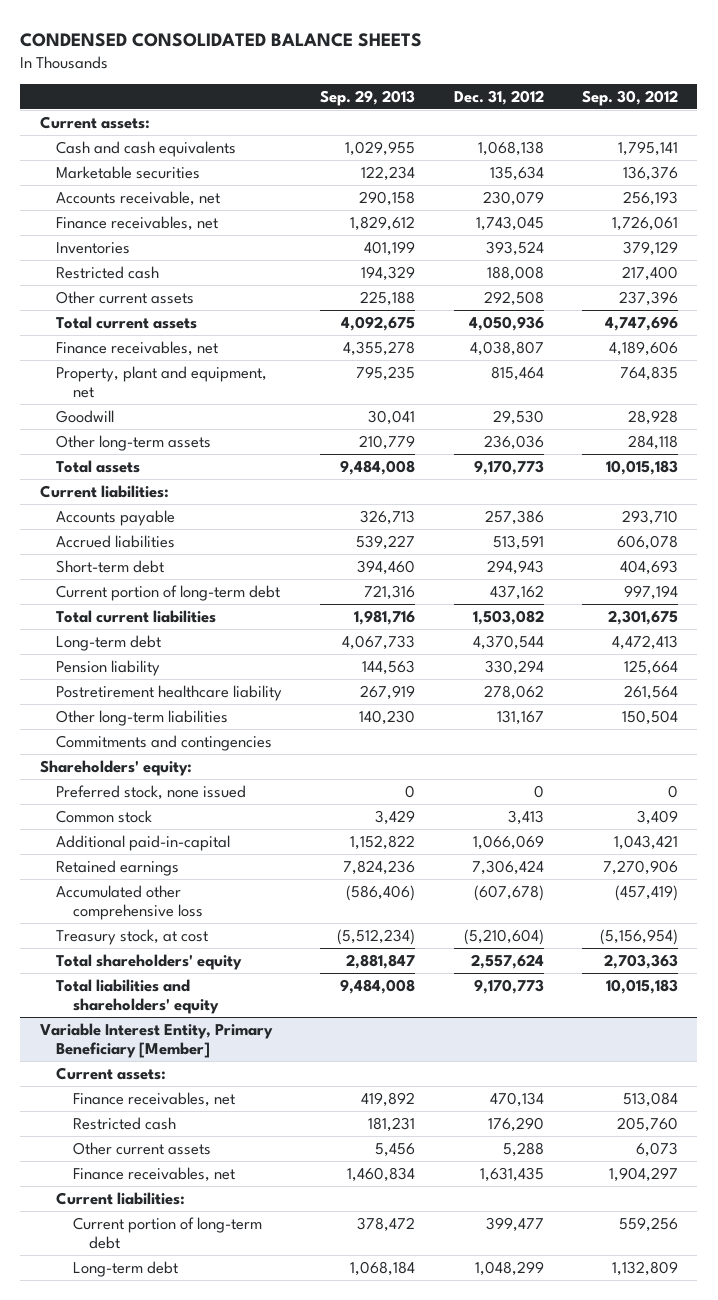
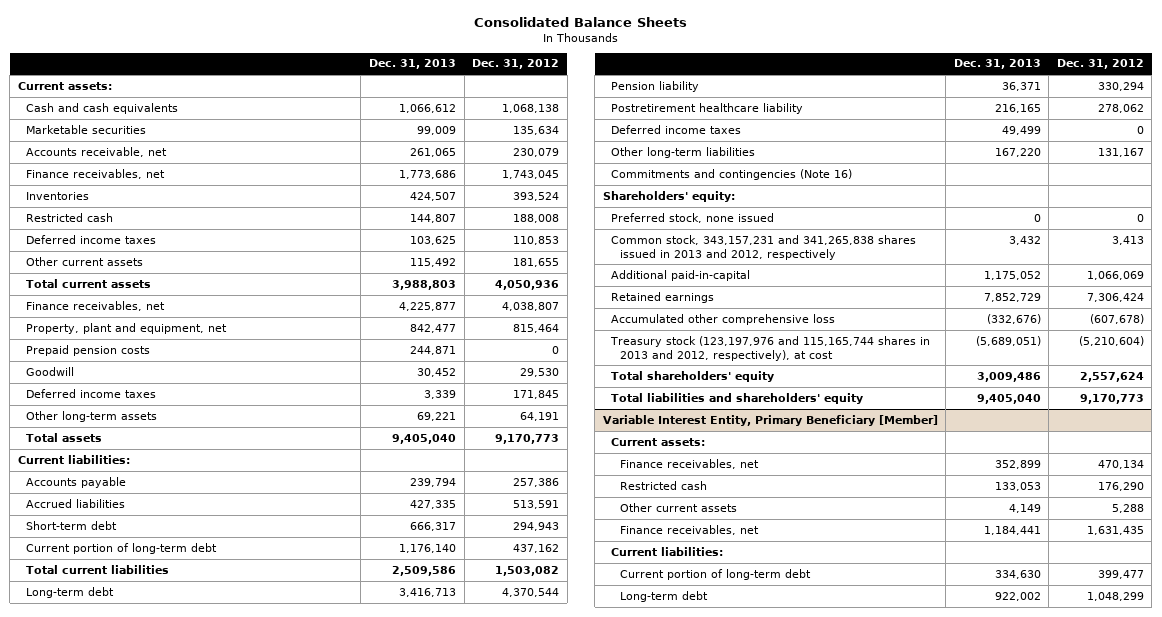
- CONDENSED CONSOLIDATED BALANCE SHEETS
+ Consolidated Balance Sheets
- | Sep. 29, 2013 | Dec. 31, 2012 | Sep. 30, 2012
+ | Dec. 31, 2013 | Dec. 31, 2012
- Other current assets | 225,188 | 292,508 | 237,396
+ Deferred income taxes | 103,625 | 110,853
+ Other current assets | 115,492 | 181,655
+ Prepaid pension costs | 244,871 | 0
- Other long-term assets | 210,779 | 236,036 | 284,118
+ Deferred income taxes | 3,339 | 171,845
+ Other long-term assets | 69,221 | 64,191
+ Deferred income taxes | 49,499 | 0
- Commitments and contingencies
+ Commitments and contingencies (Note 16)
- Common stock | 3,429 | 3,413 | 3,409
+ Common stock, 343,157,231 and 341,265,838 shares issued in 2013 and 2012, respectively | 3,432 | 3,413
- Treasury stock, at cost | (5,512,234) | (5,210,604) | (5,156,954)
+ Treasury stock (123,197,976 and 115,165,744 shares in 2013 and 2012, respectively), at cost | (5,689,051) | (5,210,604)

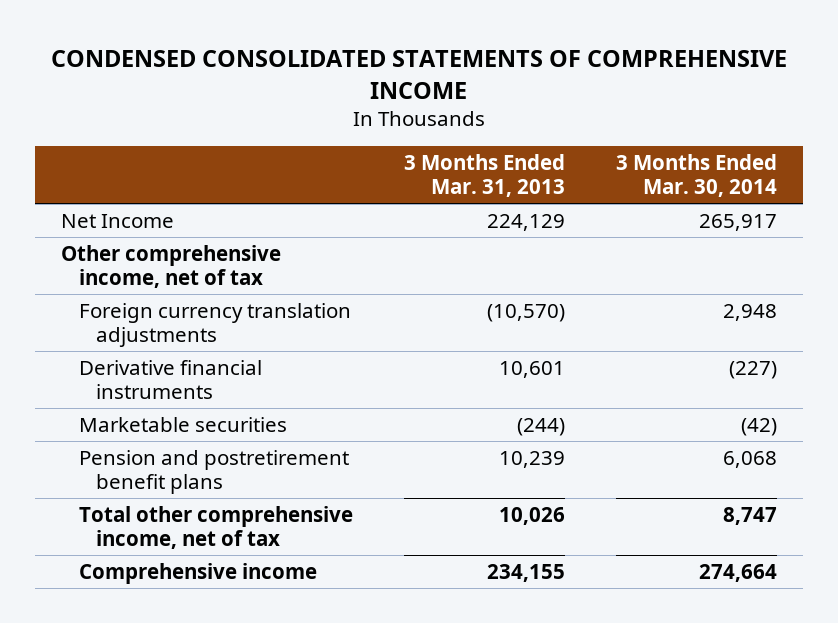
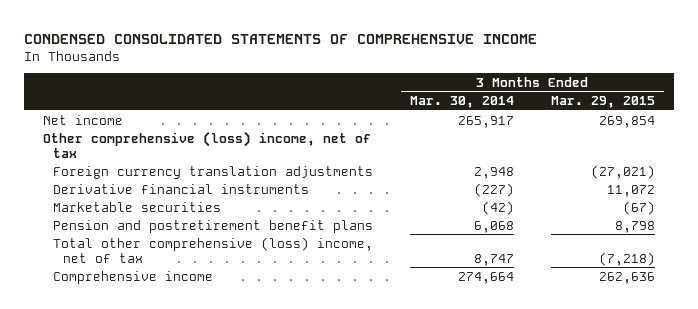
- | 3 Months Ended Mar. 31, 2013 | 3 Months Ended Mar. 30, 2014
+ | 3 Months Ended Mar. 30, 2014 | 3 Months Ended Mar. 29, 2015
- Net Income | 224,129 | 265,917
- Other comprehensive income, net of tax
+ Net income | 265,917 | 269,854
+ Other comprehensive (loss) income, net of tax
- Total other comprehensive income, net of tax | 10,026 | 8,747
+ Total other comprehensive (loss) income, net of tax | 8,747 | (7,218)

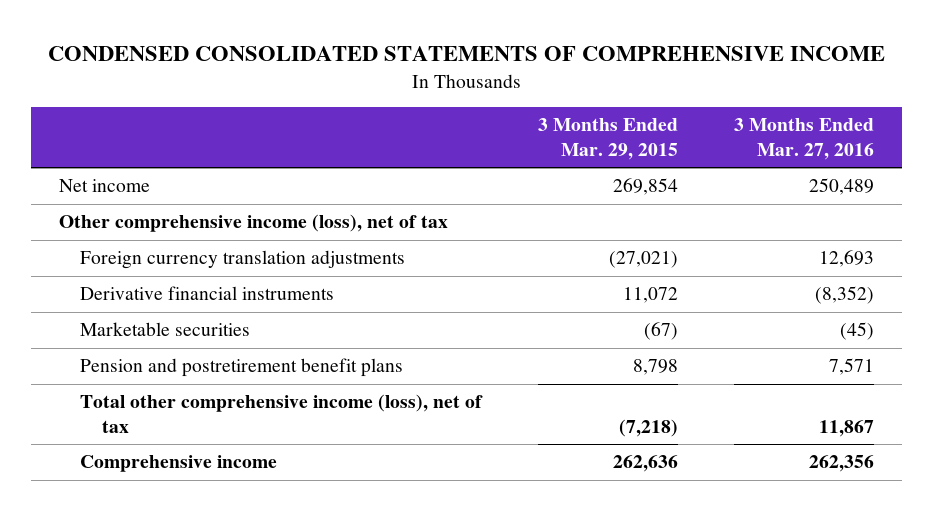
- | 3 Months Ended Mar. 30, 2014 | 3 Months Ended Mar. 29, 2015
+ | 3 Months Ended Mar. 29, 2015 | 3 Months Ended Mar. 27, 2016
- Other comprehensive (loss) income, net of tax
+ Other comprehensive income (loss), net of tax
- Total other comprehensive (loss) income, net of tax | 8,747 | (7,218)
+ Total other comprehensive income (loss), net of tax | (7,218) | 11,867

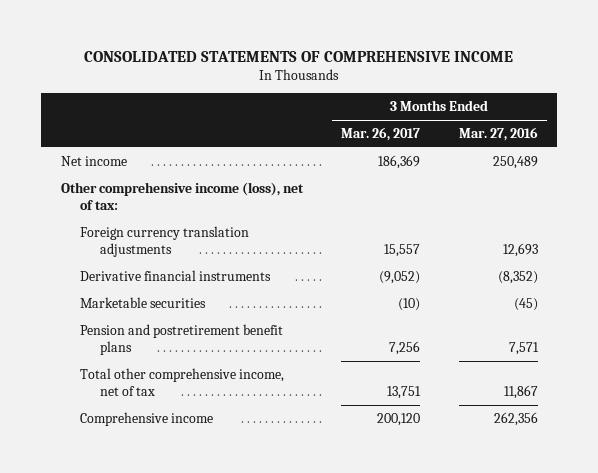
- CONDENSED CONSOLIDATED STATEMENTS OF COMPREHENSIVE INCOME
+ CONSOLIDATED STATEMENTS OF COMPREHENSIVE INCOME
- | 3 Months Ended Mar. 29, 2015 | 3 Months Ended Mar. 27, 2016
+ | 3 Months Ended Mar. 26, 2017 | 3 Months Ended Mar. 27, 2016
- Other comprehensive income (loss), net of tax
+ Other comprehensive income (loss), net of tax:
- Total other comprehensive income (loss), net of tax | (7,218) | 11,867
+ Total other comprehensive income, net of tax | 13,751 | 11,867

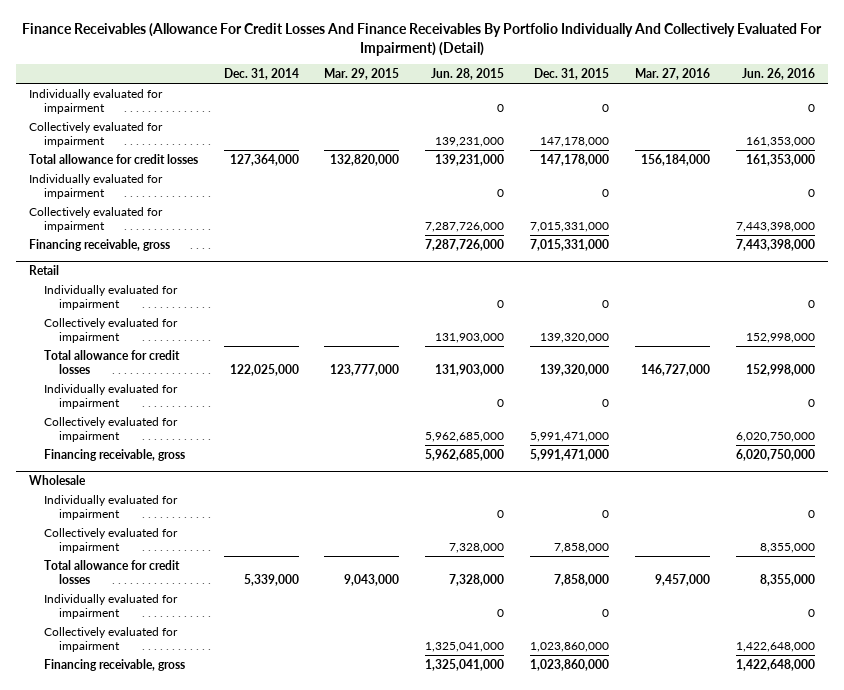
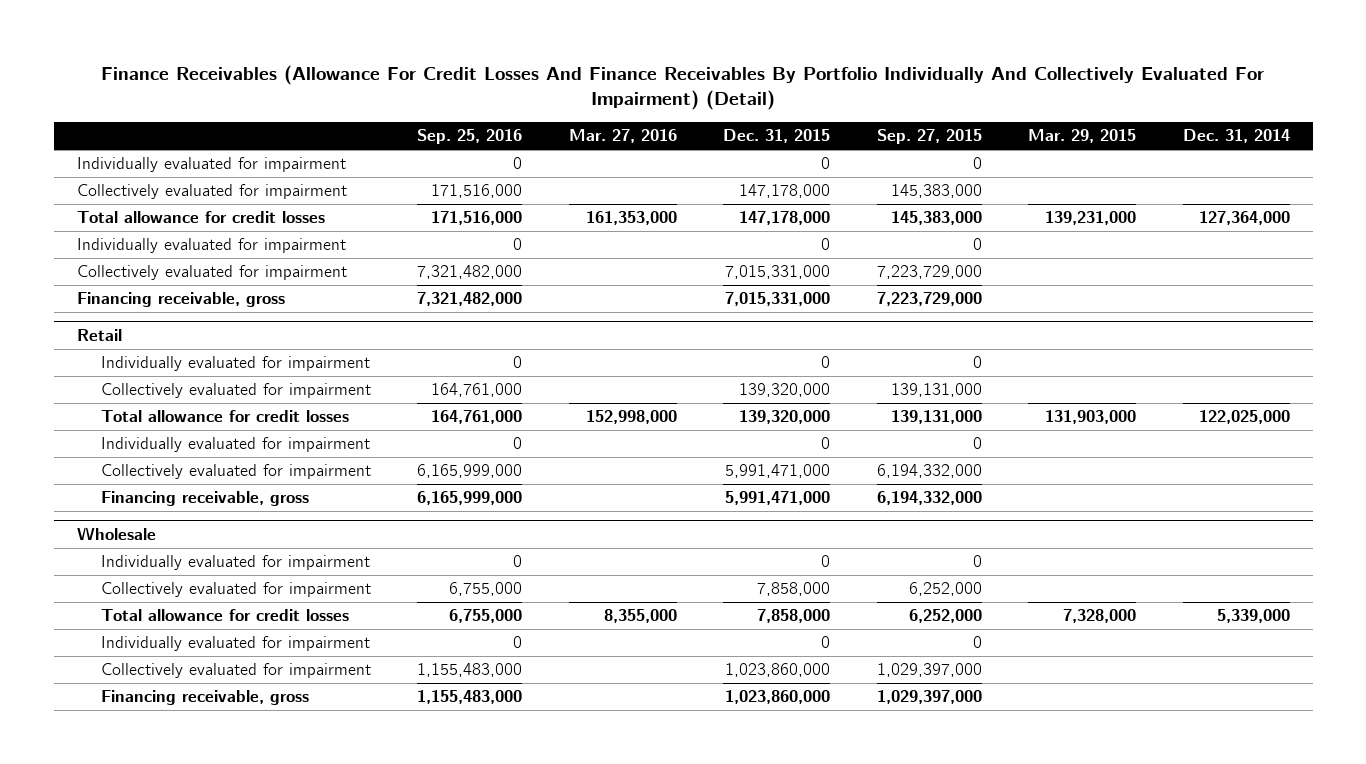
- | Dec. 31, 2014 | Mar. 29, 2015 | Jun. 28, 2015 | Dec. 31, 2015 | Mar. 27, 2016 | Jun. 26, 2016
+ | Sep. 25, 2016 | Mar. 27, 2016 | Dec. 31, 2015 | Sep. 27, 2015 | Mar. 29, 2015 | Dec. 31, 2014
- Total allowance for credit losses | 127,364,000 | 132,820,000 | 139,231,000 | 147,178,000 | 156,184,000 | 161,353,000
+ Total allowance for credit losses | 171,516,000 | 161,353,000 | 147,178,000 | 145,383,000 | 139,231,000 | 127,364,000
@ Retail
- Total allowance for credit losses | 122,025,000 | 123,777,000 | 131,903,000 | 139,320,000 | 146,727,000 | 152,998,000
+ Total allowance for credit losses | 164,761,000 | 152,998,000 | 139,320,000 | 139,131,000 | 131,903,000 | 122,025,000
@ Wholesale
- Total allowance for credit losses | 5,339,000 | 9,043,000 | 7,328,000 | 7,858,000 | 9,457,000 | 8,355,000
+ Total allowance for credit losses | 6,755,000 | 8,355,000 | 7,858,000 | 6,252,000 | 7,328,000 | 5,339,000

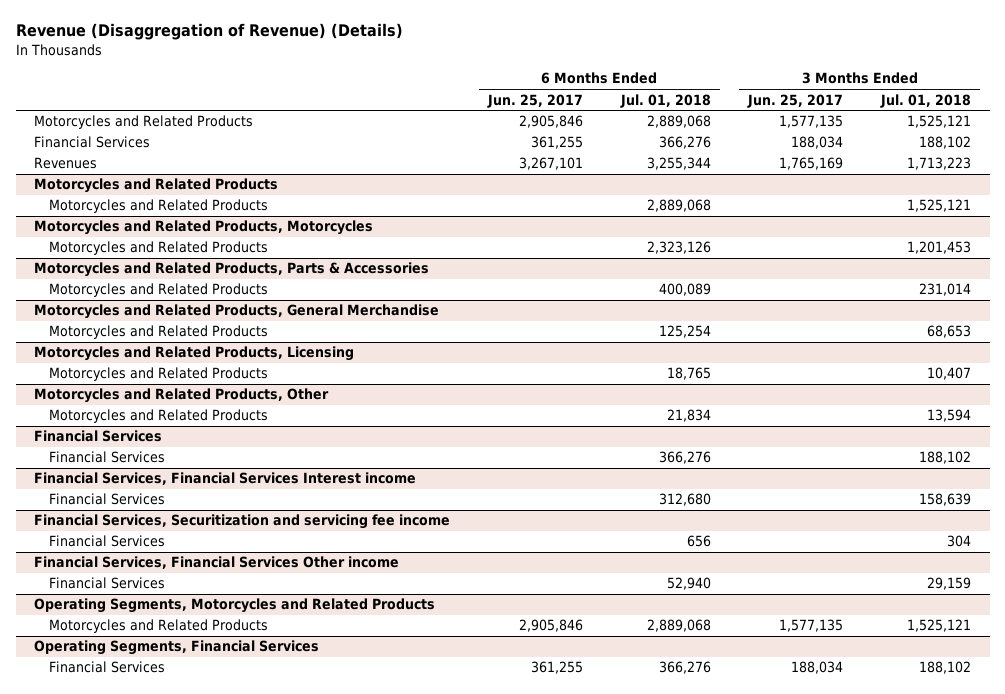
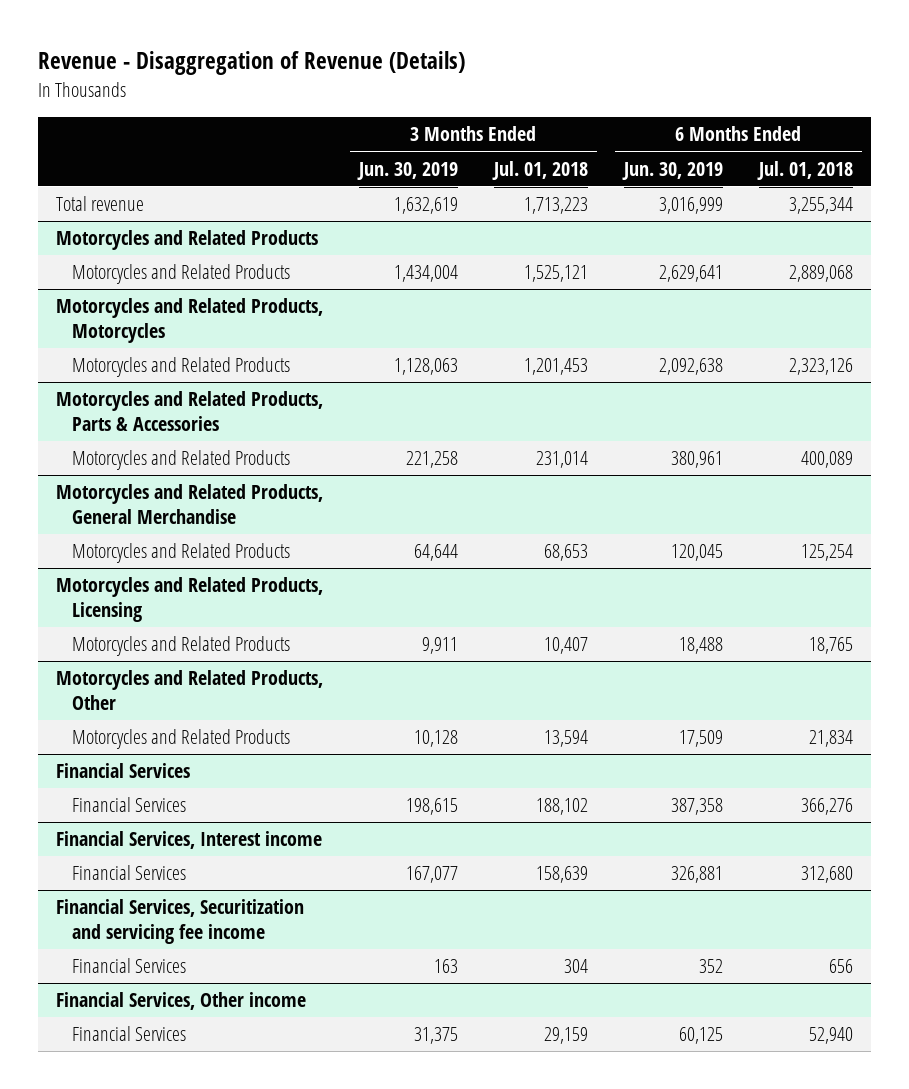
- Revenue (Disaggregation of Revenue) (Details)
+ Revenue - Disaggregation of Revenue (Details)
- | 6 Months Ended Jun. 25, 2017 | 6 Months Ended Jul. 01, 2018 | 3 Months Ended Jun. 25, 2017 | 3 Months Ended Jul. 01, 2018
+ | 3 Months Ended Jun. 30, 2019 | 3 Months Ended Jul. 01, 2018 | 6 Months Ended Jun. 30, 2019 | 6 Months Ended Jul. 01, 2018
- Motorcycles and Related Products | 2,905,846 | 2,889,068 | 1,577,135 | 1,525,121
- Financial Services | 361,255 | 366,276 | 188,034 | 188,102
- Revenues | 3,267,101 | 3,255,344 | 1,765,169 | 1,713,223
+ Total revenue | 1,632,619 | 1,713,223 | 3,016,999 | 3,255,344
- Financial Services, Financial Services Interest income
+ Financial Services, Interest income
- Financial Services, Financial Services Other income
+ Financial Services, Other income
- Operating Segments, Motorcycles and Related Products
- Motorcycles and Related Products | 2,905,846 | 2,889,068 | 1,577,135 | 1,525,121
- Operating Segments, Financial Services
- Financial Services | 361,255 | 366,276 | 188,034 | 188,102

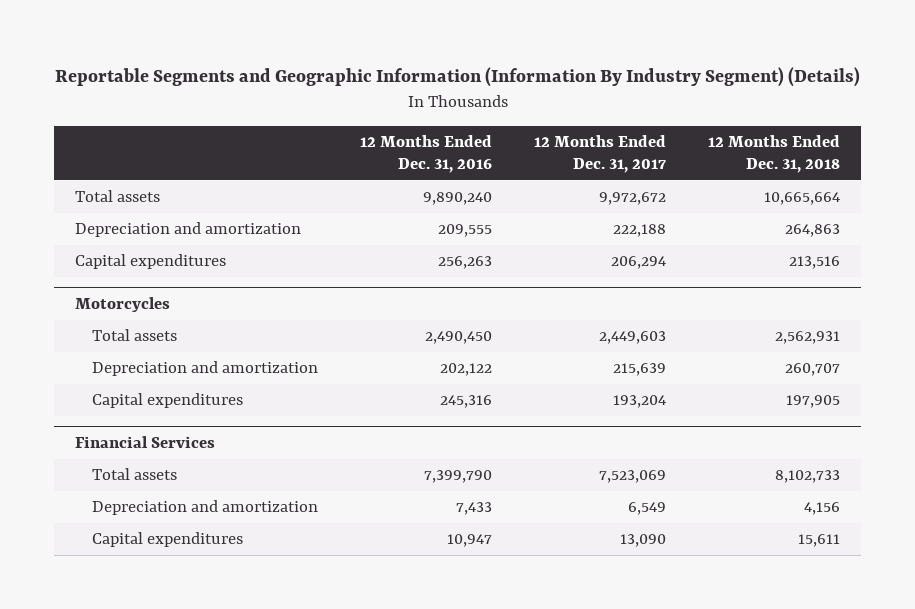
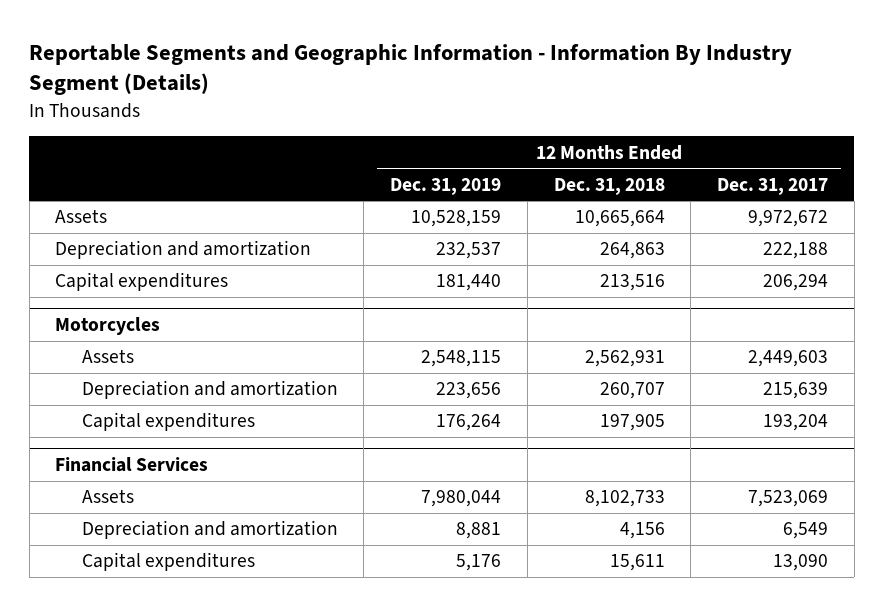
- Reportable Segments and Geographic Information (Information By Industry Segment) (Details)
+ Reportable Segments and Geographic Information - Information By Industry Segment (Details)
- | 12 Months Ended Dec. 31, 2016 | 12 Months Ended Dec. 31, 2017 | 12 Months Ended Dec. 31, 2018
+ | 12 Months Ended Dec. 31, 2019 | 12 Months Ended Dec. 31, 2018 | 12 Months Ended Dec. 31, 2017
- Total assets | 9,890,240 | 9,972,672 | 10,665,664
+ Assets | 10,528,159 | 10,665,664 | 9,972,672
@ Motorcycles
- Total assets | 2,490,450 | 2,449,603 | 2,562,931
+ Assets | 2,548,115 | 2,562,931 | 2,449,603
@ Financial Services
- Total assets | 7,399,790 | 7,523,069 | 8,102,733
+ Assets | 7,980,044 | 8,102,733 | 7,523,069

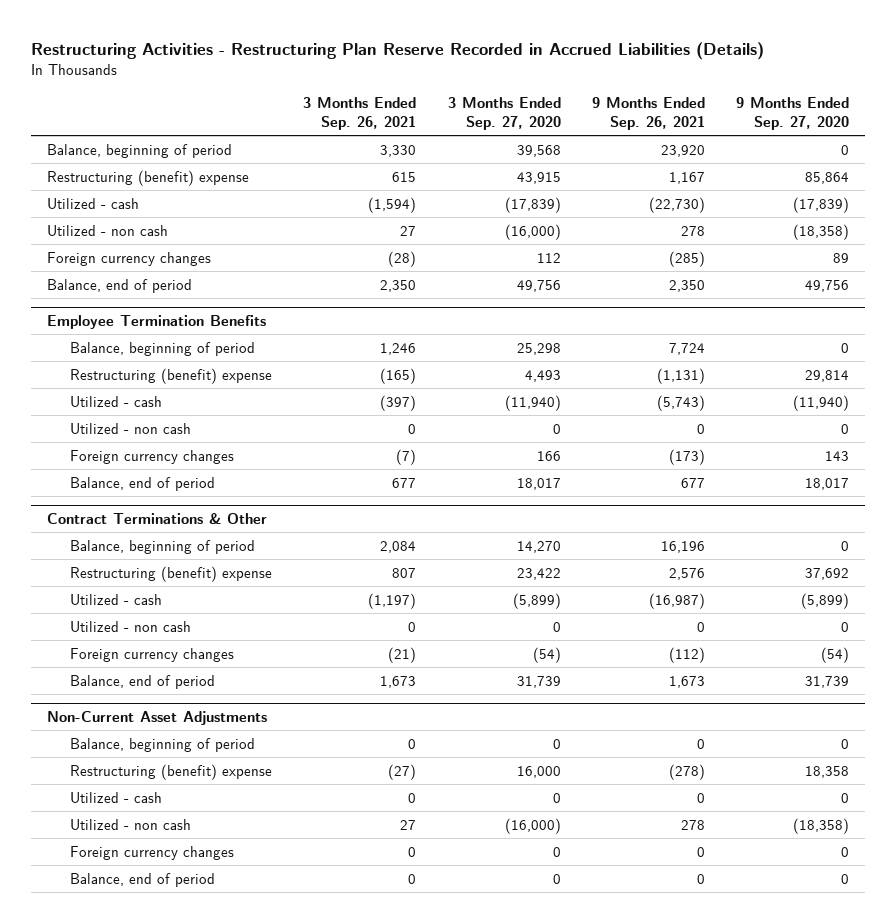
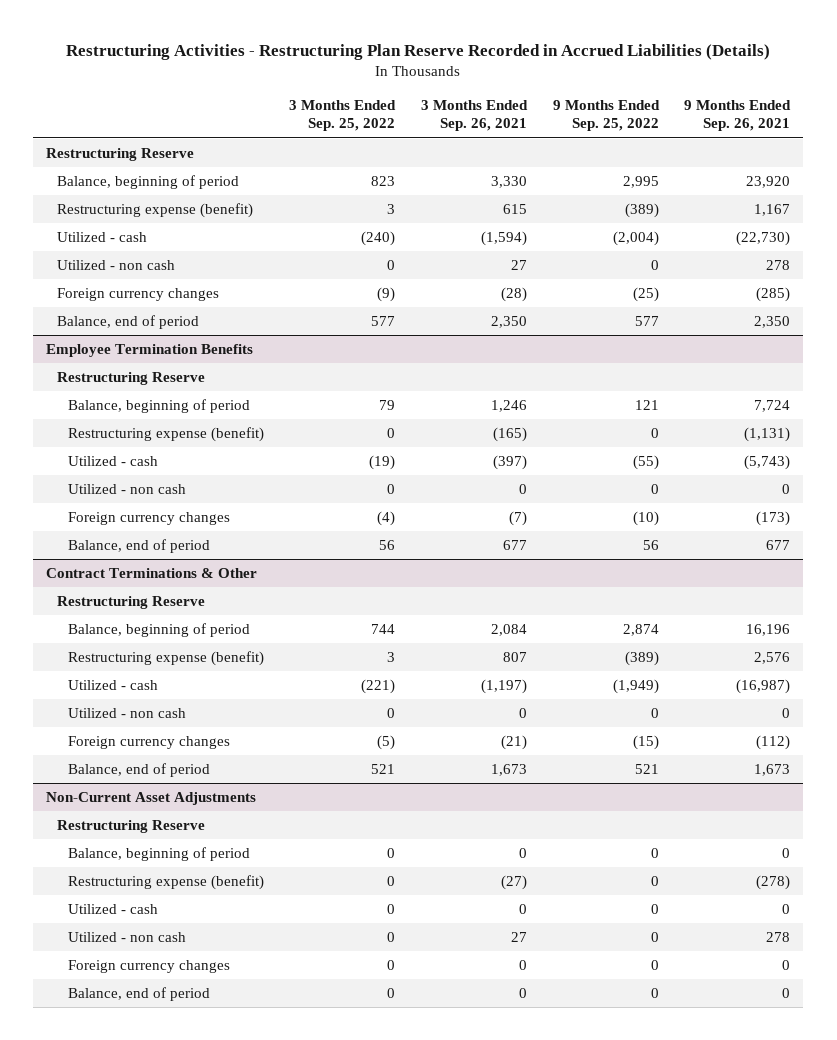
- | 3 Months Ended Sep. 26, 2021 | 3 Months Ended Sep. 27, 2020 | 9 Months Ended Sep. 26, 2021 | 9 Months Ended Sep. 27, 2020
+ | 3 Months Ended Sep. 25, 2022 | 3 Months Ended Sep. 26, 2021 | 9 Months Ended Sep. 25, 2022 | 9 Months Ended Sep. 26, 2021
+ Restructuring Reserve
- Restructuring (benefit) expense | 615 | 43,915 | 1,167 | 85,864
+ Restructuring expense (benefit) | 3 | 615 | (389) | 1,167
@ Employee Termination Benefits
+ Restructuring Reserve
- Restructuring (benefit) expense | (165) | 4,493 | (1,131) | 29,814
+ Restructuring expense (benefit) | 0 | (165) | 0 | (1,131)
@ Contract Terminations & Other
+ Restructuring Reserve
- Restructuring (benefit) expense | 807 | 23,422 | 2,576 | 37,692
+ Restructuring expense (benefit) | 3 | 807 | (389) | 2,576
@ Non-Current Asset Adjustments
+ Restructuring Reserve
- Restructuring (benefit) expense | (27) | 16,000 | (278) | 18,358
+ Restructuring expense (benefit) | 0 | (27) | 0 | (278)

